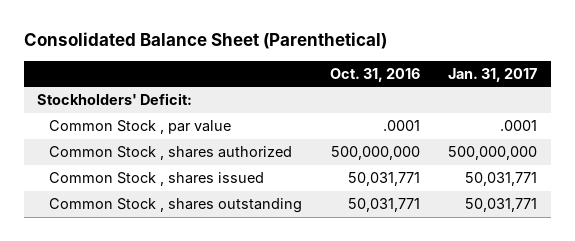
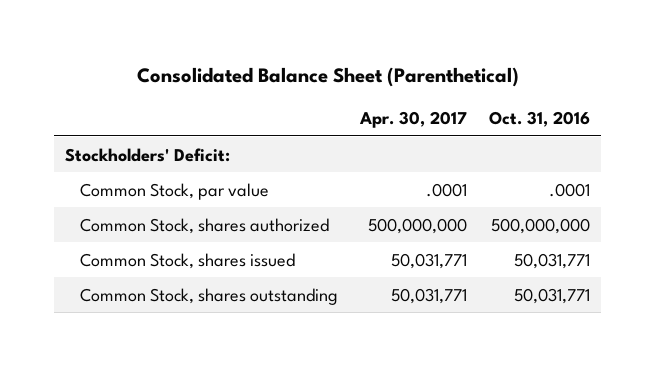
- | Oct. 31, 2016 | Jan. 31, 2017
+ | Apr. 30, 2017 | Oct. 31, 2016
- Common Stock , par value | .0001 | .0001
- Common Stock , shares authorized | 500,000,000 | 500,000,000
- Common Stock , shares issued | 50,031,771 | 50,031,771
- Common Stock , shares outstanding | 50,031,771 | 50,031,771
+ Common Stock, par value | .0001 | .0001
+ Common Stock, shares authorized | 500,000,000 | 500,000,000
+ Common Stock, shares issued | 50,031,771 | 50,031,771
+ Common Stock, shares outstanding | 50,031,771 | 50,031,771

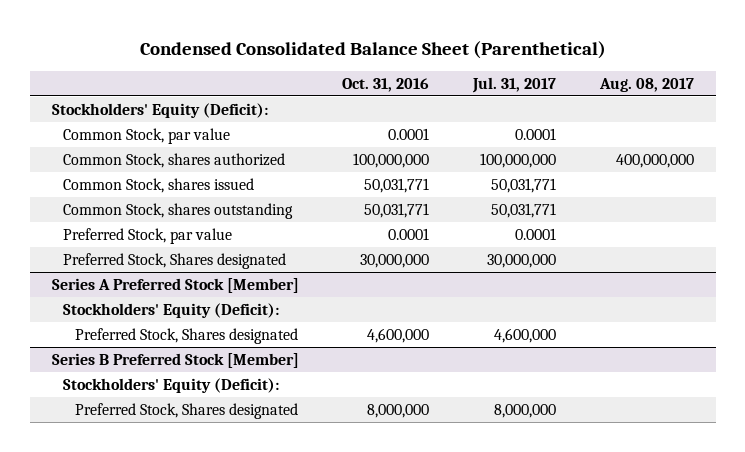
- Consolidated Balance Sheet (Parenthetical)
+ Condensed Consolidated Balance Sheet (Parenthetical)
- | Apr. 30, 2017 | Oct. 31, 2016
+ | Oct. 31, 2016 | Jul. 31, 2017 | Aug. 08, 2017
- Stockholders' Deficit:
- Common Stock, par value | .0001 | .0001
- Common Stock, shares authorized | 500,000,000 | 500,000,000
+ Stockholders' Equity (Deficit):
+ Common Stock, par value | 0.0001 | 0.0001 |
+ Common Stock, shares authorized | 100,000,000 | 100,000,000 | 400,000,000
+ Preferred Stock, par value | 0.0001 | 0.0001 |
+ Preferred Stock, Shares designated | 30,000,000 | 30,000,000 |
+ Series A Preferred Stock [Member]
+ Stockholders' Equity (Deficit):
+ Preferred Stock, Shares designated | 4,600,000 | 4,600,000 |
+ Series B Preferred Stock [Member]
+ Stockholders' Equity (Deficit):
+ Preferred Stock, Shares designated | 8,000,000 | 8,000,000 |

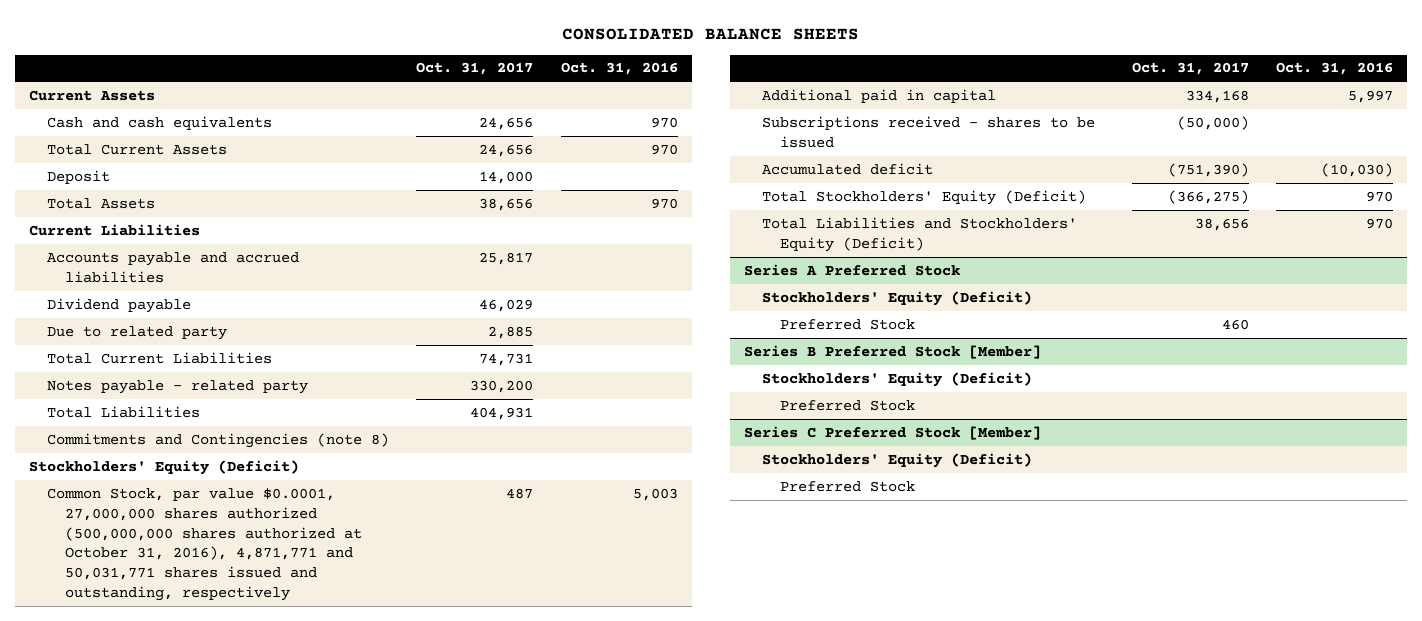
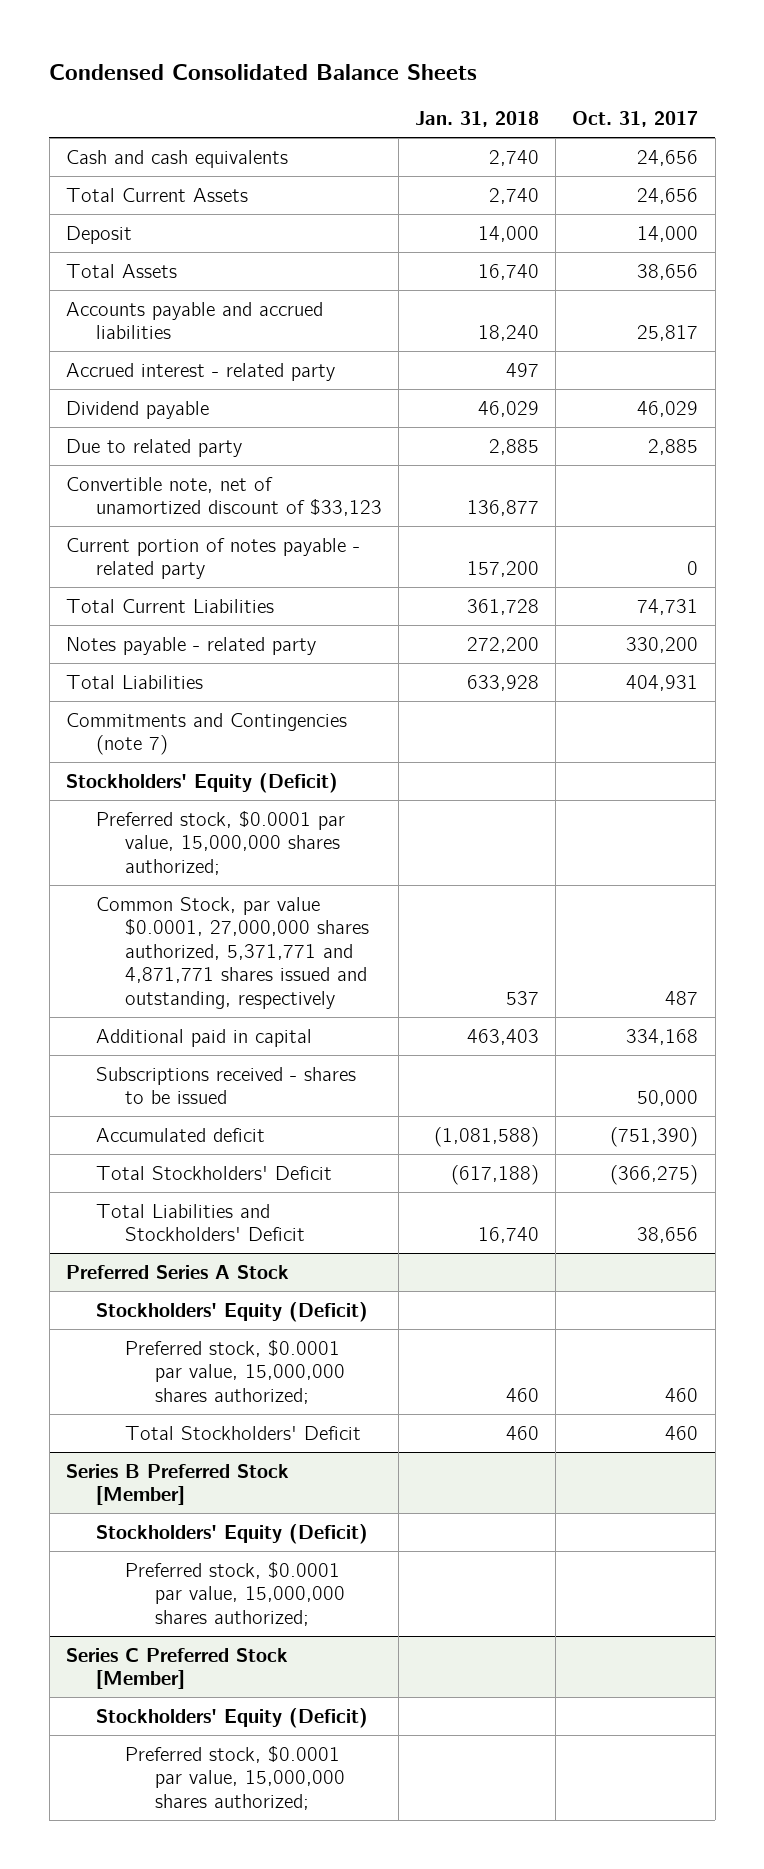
- CONSOLIDATED BALANCE SHEETS
+ Condensed Consolidated Balance Sheets
- | Oct. 31, 2017 | Oct. 31, 2016
+ | Jan. 31, 2018 | Oct. 31, 2017
- Current Assets
- Current Liabilities
+ Accrued interest - related party | 497 |
+ Convertible note, net of unamortized discount of $33,123 | 136,877 |
+ Current portion of notes payable - related party | 157,200 | 0
- Commitments and Contingencies (note 8)
+ Commitments and Contingencies (note 7)
- Common Stock, par value $0.0001, 27,000,000 shares authorized (500,000,000 shares authorized at October 31, 2016), 4,871,771 and 50,031,771 shares issued and outstanding, respectively | 487 | 5,003
+ Preferred stock, $0.0001 par value, 15,000,000 shares authorized;
+ Common Stock, par value $0.0001, 27,000,000 shares authorized, 5,371,771 and 4,871,771 shares issued and outstanding, respectively | 537 | 487
- Subscriptions received - shares to be issued | (50,000) |
+ Subscriptions received - shares to be issued | | 50,000
- Total Stockholders' Equity (Deficit) | (366,275) | 970
- Total Liabilities and Stockholders' Equity (Deficit) | 38,656 | 970
- Series A Preferred Stock
+ Total Stockholders' Deficit | (617,188) | (366,275)
+ Total Liabilities and Stockholders' Deficit | 16,740 | 38,656
+ Preferred Series A Stock
- Preferred Stock | 460 |
+ Preferred stock, $0.0001 par value, 15,000,000 shares authorized; | 460 | 460
+ Total Stockholders' Deficit | 460 | 460
@ Series B Preferred Stock [Member]
- Preferred Stock
+ Preferred stock, $0.0001 par value, 15,000,000 shares authorized;
@ Series C Preferred Stock [Member]
- Preferred Stock
+ Preferred stock, $0.0001 par value, 15,000,000 shares authorized;

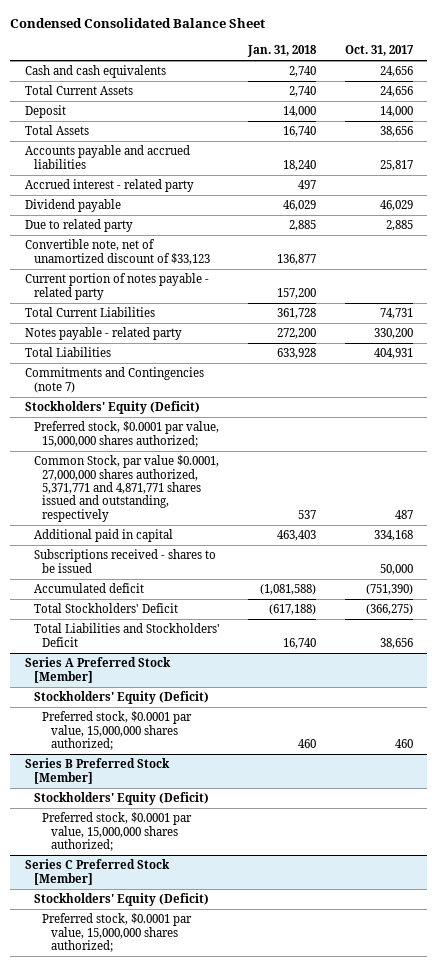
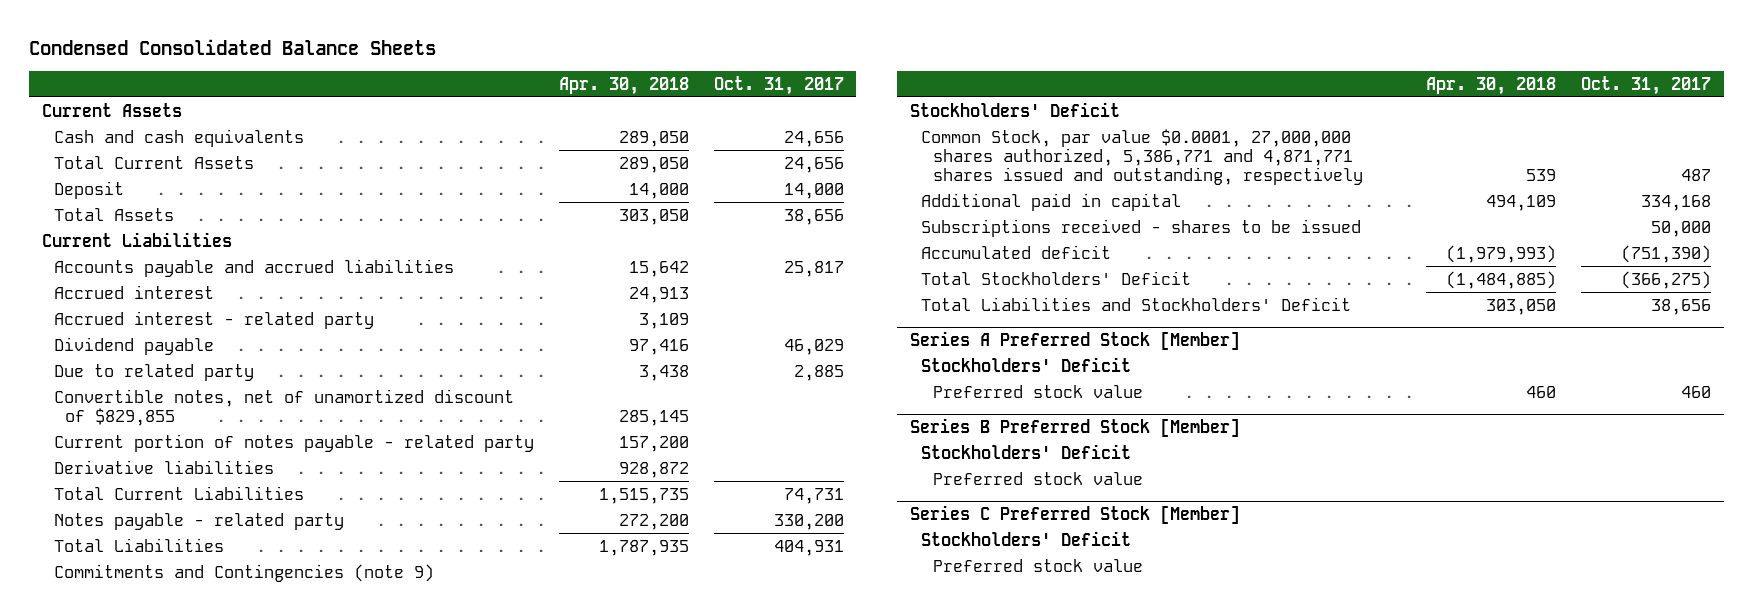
- Condensed Consolidated Balance Sheet
+ Condensed Consolidated Balance Sheets
- | Jan. 31, 2018 | Oct. 31, 2017
+ | Apr. 30, 2018 | Oct. 31, 2017
+ Current Assets
+ Current Liabilities
+ Accrued interest | 24,913 |
- Convertible note, net of unamortized discount of $33,123 | 136,877 |
+ Convertible notes, net of unamortized discount of $829,855 | 285,145 |
+ Derivative liabilities | 928,872 |
- Commitments and Contingencies (note 7)
- Stockholders' Equity (Deficit)
- Preferred stock, $0.0001 par value, 15,000,000 shares authorized;
- Common Stock, par value $0.0001, 27,000,000 shares authorized, 5,371,771 and 4,871,771 shares issued and outstanding, respectively | 537 | 487
+ Commitments and Contingencies (note 9)
+ Stockholders' Deficit
+ Common Stock, par value $0.0001, 27,000,000 shares authorized, 5,386,771 and 4,871,771 shares issued and outstanding, respectively | 539 | 487
@ Series A Preferred Stock [Member]
- Stockholders' Equity (Deficit)
- Preferred stock, $0.0001 par value, 15,000,000 shares authorized; | 460 | 460
+ Stockholders' Deficit
+ Preferred stock value | 460 | 460
@ Series B Preferred Stock [Member]
- Stockholders' Equity (Deficit)
- Preferred stock, $0.0001 par value, 15,000,000 shares authorized;
+ Stockholders' Deficit
+ Preferred stock value
@ Series C Preferred Stock [Member]
- Stockholders' Equity (Deficit)
- Preferred stock, $0.0001 par value, 15,000,000 shares authorized;
+ Stockholders' Deficit
+ Preferred stock value

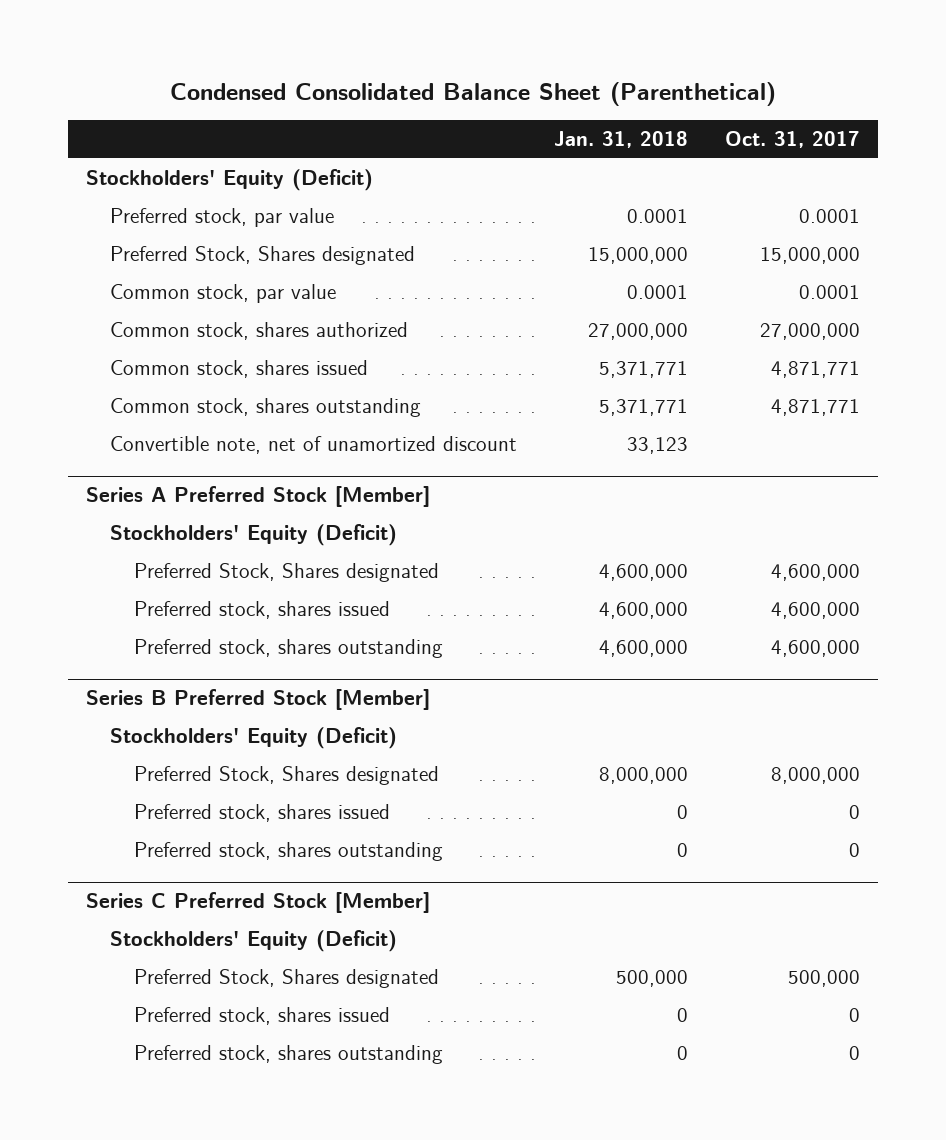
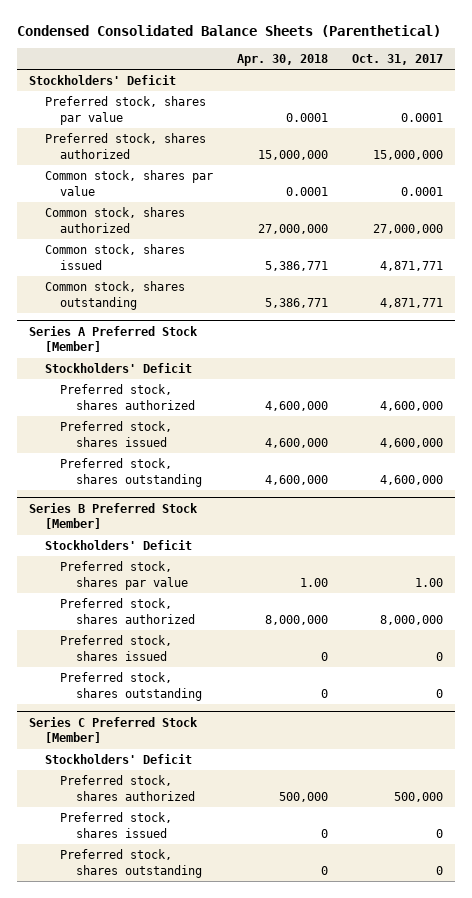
- Condensed Consolidated Balance Sheet (Parenthetical)
+ Condensed Consolidated Balance Sheets (Parenthetical)
- | Jan. 31, 2018 | Oct. 31, 2017
+ | Apr. 30, 2018 | Oct. 31, 2017
- Stockholders' Equity (Deficit)
- Preferred stock, par value | 0.0001 | 0.0001
- Preferred Stock, Shares designated | 15,000,000 | 15,000,000
- Common stock, par value | 0.0001 | 0.0001
+ Stockholders' Deficit
+ Preferred stock, shares par value | 0.0001 | 0.0001
+ Preferred stock, shares authorized | 15,000,000 | 15,000,000
+ Common stock, shares par value | 0.0001 | 0.0001
- Convertible note, net of unamortized discount | 33,123 |
@ Series A Preferred Stock [Member]
- Stockholders' Equity (Deficit)
- Preferred Stock, Shares designated | 4,600,000 | 4,600,000
+ Stockholders' Deficit
+ Preferred stock, shares authorized | 4,600,000 | 4,600,000
@ Series B Preferred Stock [Member]
- Stockholders' Equity (Deficit)
- Preferred Stock, Shares designated | 8,000,000 | 8,000,000
+ Stockholders' Deficit
+ Preferred stock, shares par value | 1.00 | 1.00
+ Preferred stock, shares authorized | 8,000,000 | 8,000,000
@ Series C Preferred Stock [Member]
- Stockholders' Equity (Deficit)
- Preferred Stock, Shares designated | 500,000 | 500,000
+ Stockholders' Deficit
+ Preferred stock, shares authorized | 500,000 | 500,000

